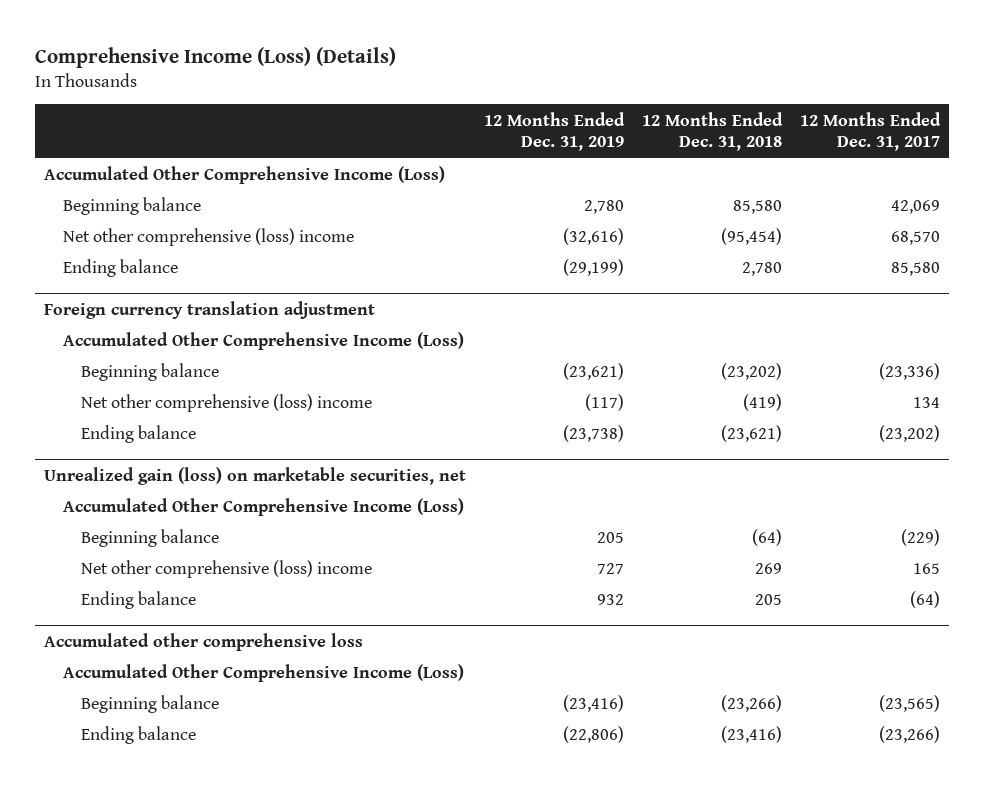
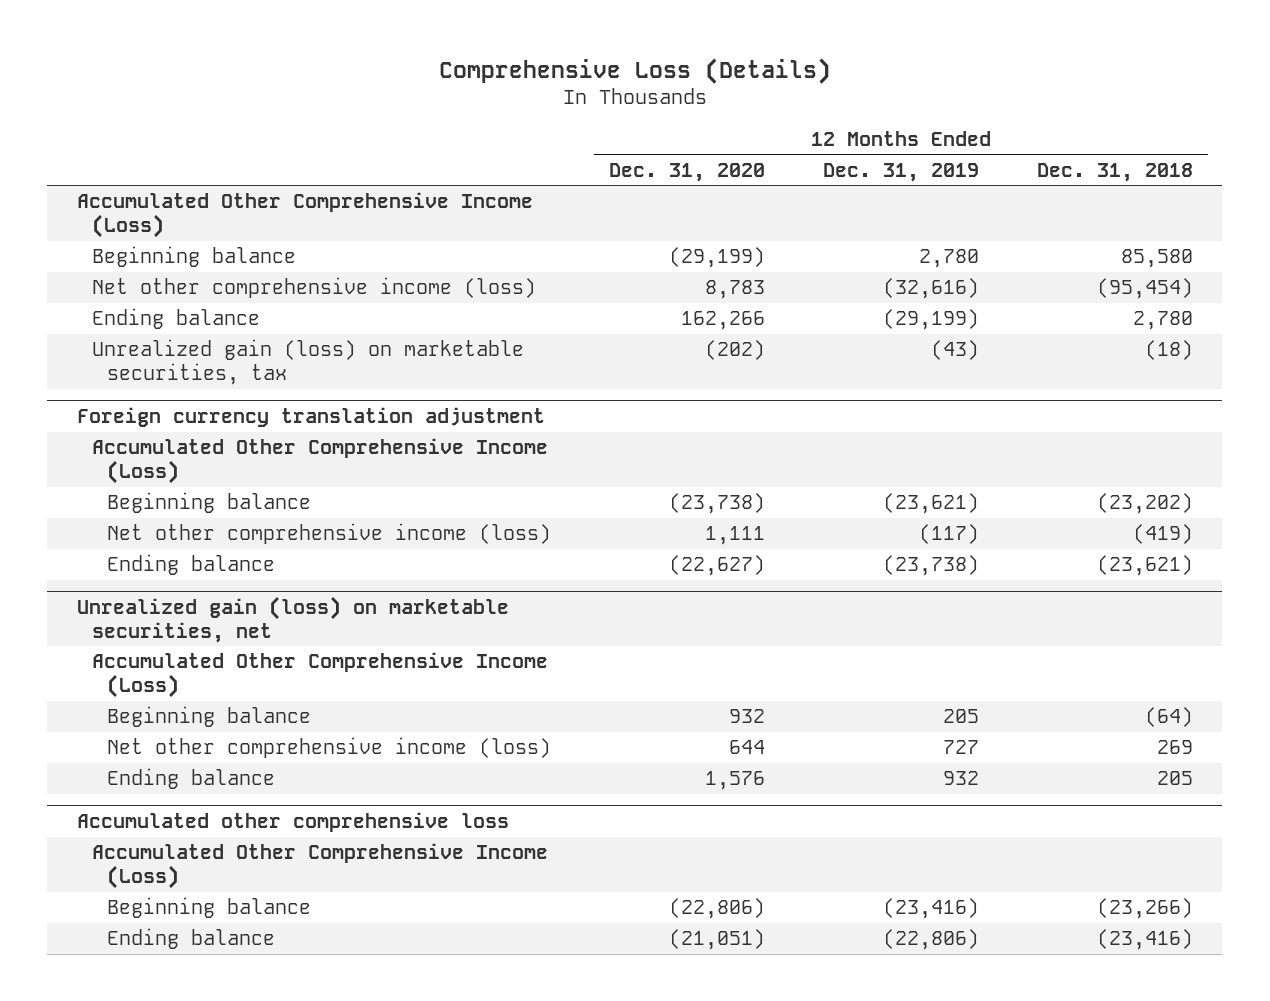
- Comprehensive Income (Loss) (Details)
+ Comprehensive Loss (Details)
- | 12 Months Ended Dec. 31, 2019 | 12 Months Ended Dec. 31, 2018 | 12 Months Ended Dec. 31, 2017
+ | 12 Months Ended Dec. 31, 2020 | 12 Months Ended Dec. 31, 2019 | 12 Months Ended Dec. 31, 2018
- Net other comprehensive (loss) income | (32,616) | (95,454) | 68,570
+ Net other comprehensive income (loss) | 8,783 | (32,616) | (95,454)
+ Unrealized gain (loss) on marketable securities, tax | (202) | (43) | (18)
@ Foreign currency translation adjustment
- Net other comprehensive (loss) income | (117) | (419) | 134
+ Net other comprehensive income (loss) | 1,111 | (117) | (419)
@ Unrealized gain (loss) on marketable securities, net
- Net other comprehensive (loss) income | 727 | 269 | 165
+ Net other comprehensive income (loss) | 644 | 727 | 269

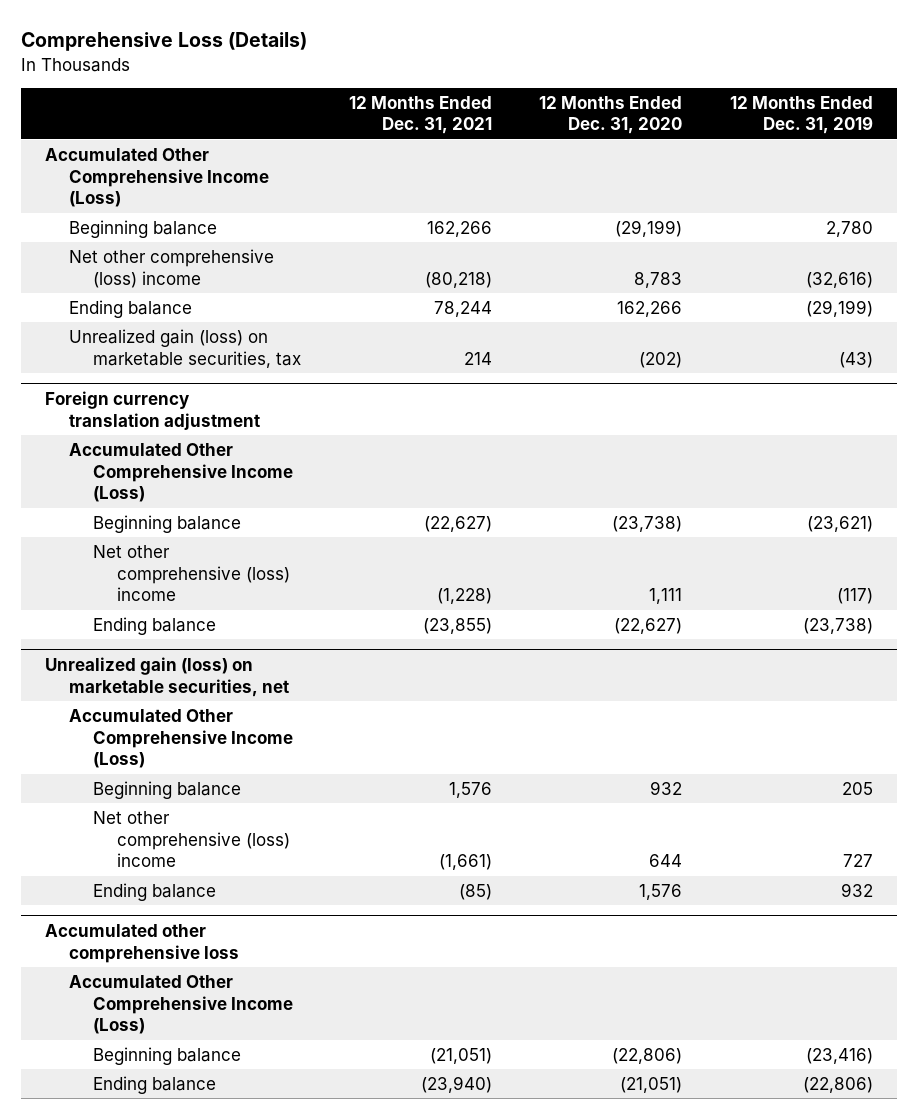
- | 12 Months Ended Dec. 31, 2020 | 12 Months Ended Dec. 31, 2019 | 12 Months Ended Dec. 31, 2018
+ | 12 Months Ended Dec. 31, 2021 | 12 Months Ended Dec. 31, 2020 | 12 Months Ended Dec. 31, 2019
- Net other comprehensive income (loss) | 8,783 | (32,616) | (95,454)
+ Net other comprehensive (loss) income | (80,218) | 8,783 | (32,616)
@ Foreign currency translation adjustment
- Net other comprehensive income (loss) | 1,111 | (117) | (419)
+ Net other comprehensive (loss) income | (1,228) | 1,111 | (117)
@ Unrealized gain (loss) on marketable securities, net
- Net other comprehensive income (loss) | 644 | 727 | 269
+ Net other comprehensive (loss) income | (1,661) | 644 | 727

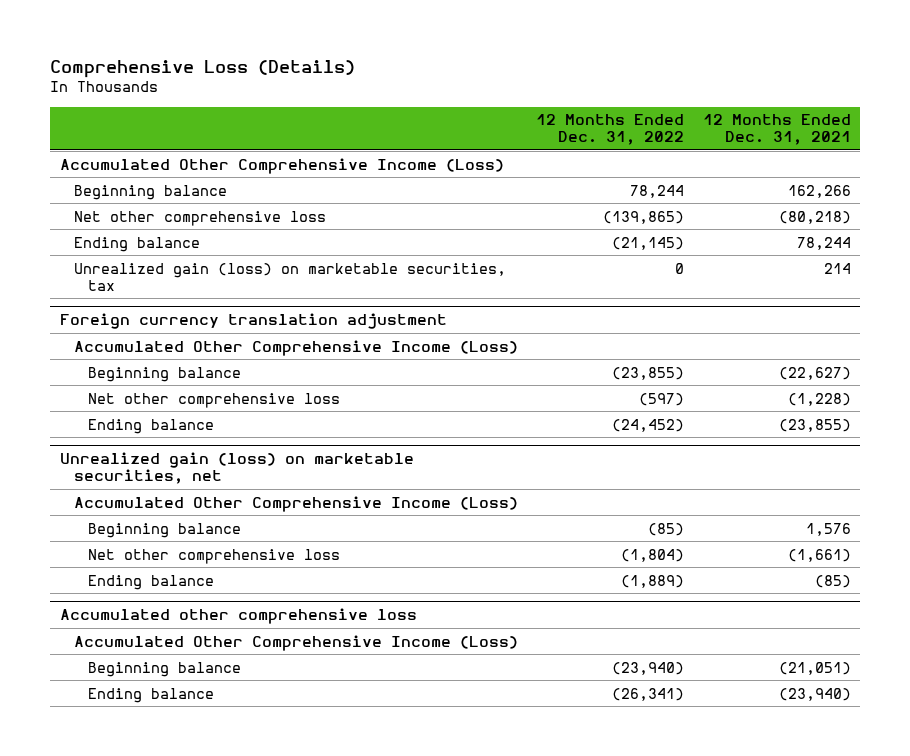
- | 12 Months Ended Dec. 31, 2021 | 12 Months Ended Dec. 31, 2020 | 12 Months Ended Dec. 31, 2019
+ | 12 Months Ended Dec. 31, 2022 | 12 Months Ended Dec. 31, 2021
- Net other comprehensive (loss) income | (80,218) | 8,783 | (32,616)
+ Net other comprehensive loss | (139,865) | (80,218)
@ Foreign currency translation adjustment
- Net other comprehensive (loss) income | (1,228) | 1,111 | (117)
+ Net other comprehensive loss | (597) | (1,228)
@ Unrealized gain (loss) on marketable securities, net
- Net other comprehensive (loss) income | (1,661) | 644 | 727
+ Net other comprehensive loss | (1,804) | (1,661)

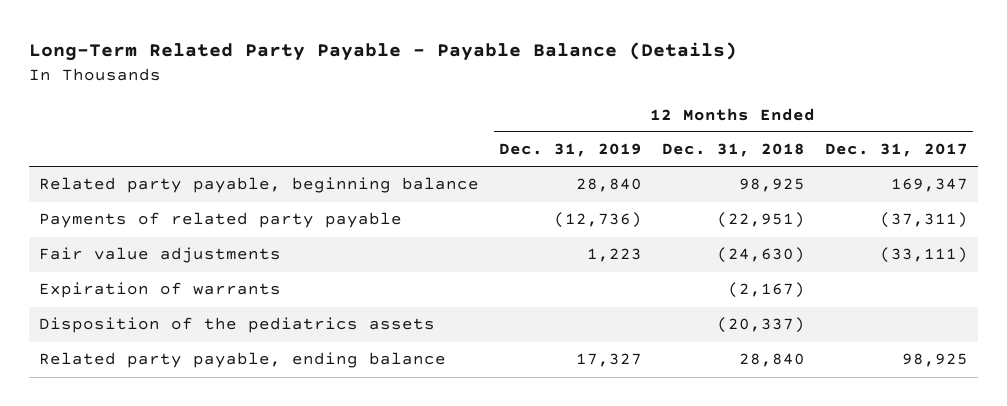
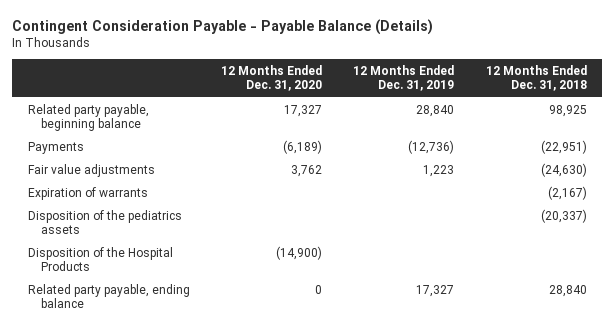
- Long-Term Related Party Payable - Payable Balance (Details)
+ Contingent Consideration Payable - Payable Balance (Details)
- | 12 Months Ended Dec. 31, 2019 | 12 Months Ended Dec. 31, 2018 | 12 Months Ended Dec. 31, 2017
+ | 12 Months Ended Dec. 31, 2020 | 12 Months Ended Dec. 31, 2019 | 12 Months Ended Dec. 31, 2018
- Payments of related party payable | (12,736) | (22,951) | (37,311)
+ Payments | (6,189) | (12,736) | (22,951)
+ Disposition of the Hospital Products | (14,900) | |

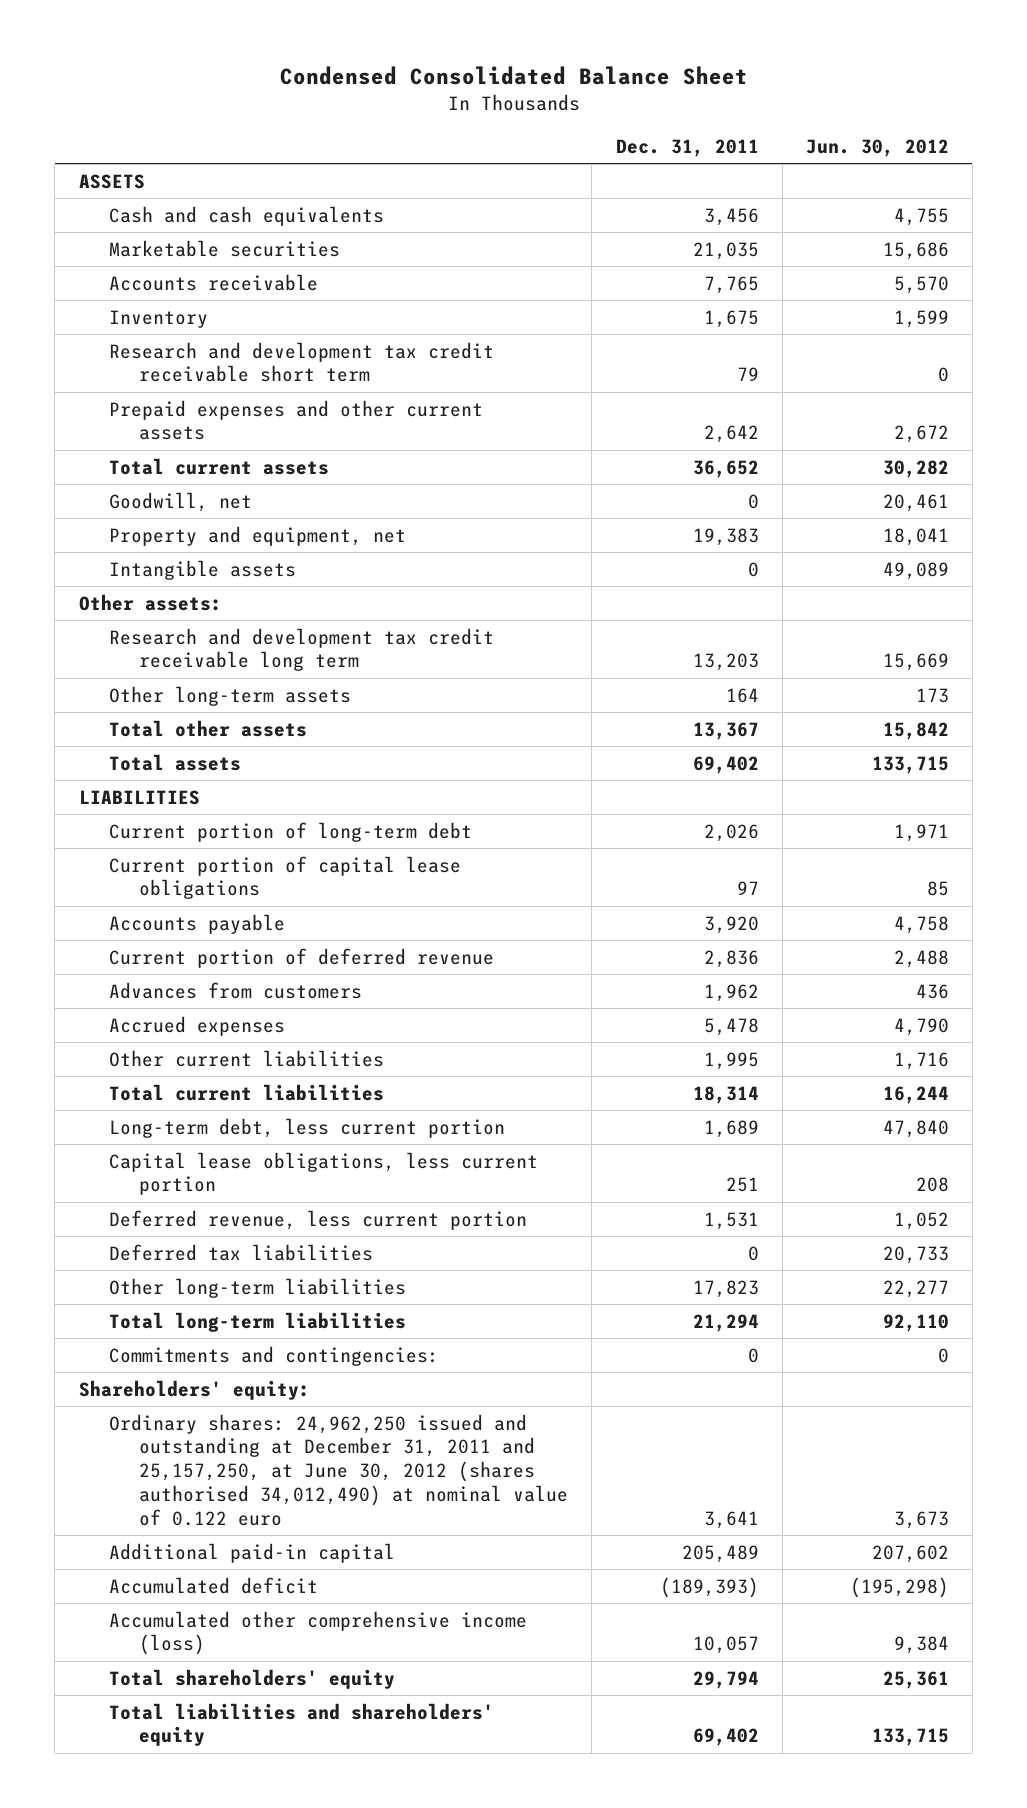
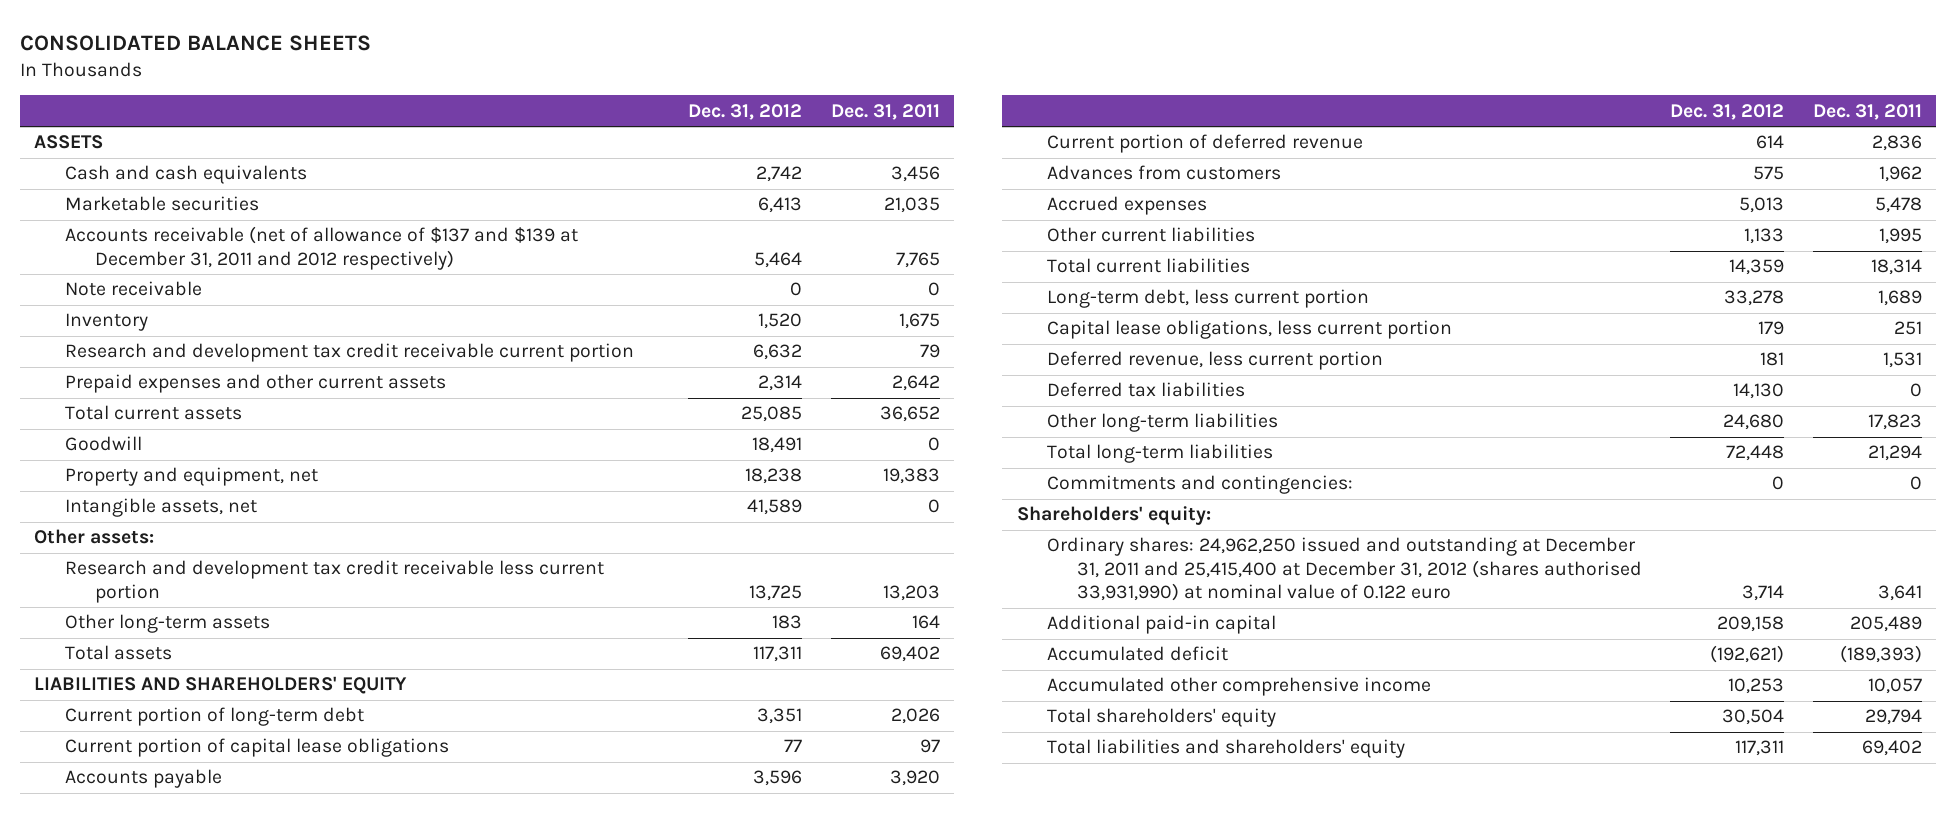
- Condensed Consolidated Balance Sheet
+ CONSOLIDATED BALANCE SHEETS
- | Dec. 31, 2011 | Jun. 30, 2012
+ | Dec. 31, 2012 | Dec. 31, 2011
- Accounts receivable | 7,765 | 5,570
+ Accounts receivable (net of allowance of $137 and $139 at December 31, 2011 and 2012 respectively) | 5,464 | 7,765
+ Note receivable | 0 | 0
- Research and development tax credit receivable short term | 79 | 0
+ Research and development tax credit receivable current portion | 6,632 | 79
- Goodwill, net | 0 | 20,461
+ Goodwill | 18,491 | 0
- Intangible assets | 0 | 49,089
+ Intangible assets, net | 41,589 | 0
- Research and development tax credit receivable long term | 13,203 | 15,669
+ Research and development tax credit receivable less current portion | 13,725 | 13,203
- Total other assets | 13,367 | 15,842
- LIABILITIES
+ LIABILITIES AND SHAREHOLDERS' EQUITY
- Ordinary shares: 24,962,250 issued and outstanding at December 31, 2011 and 25,157,250, at June 30, 2012 (shares authorised 34,012,490) at nominal value of 0.122 euro | 3,641 | 3,673
+ Ordinary shares: 24,962,250 issued and outstanding at December 31, 2011 and 25,415,400 at December 31, 2012 (shares authorised 33,931,990) at nominal value of 0.122 euro | 3,714 | 3,641
- Accumulated other comprehensive income (loss) | 10,057 | 9,384
+ Accumulated other comprehensive income | 10,253 | 10,057

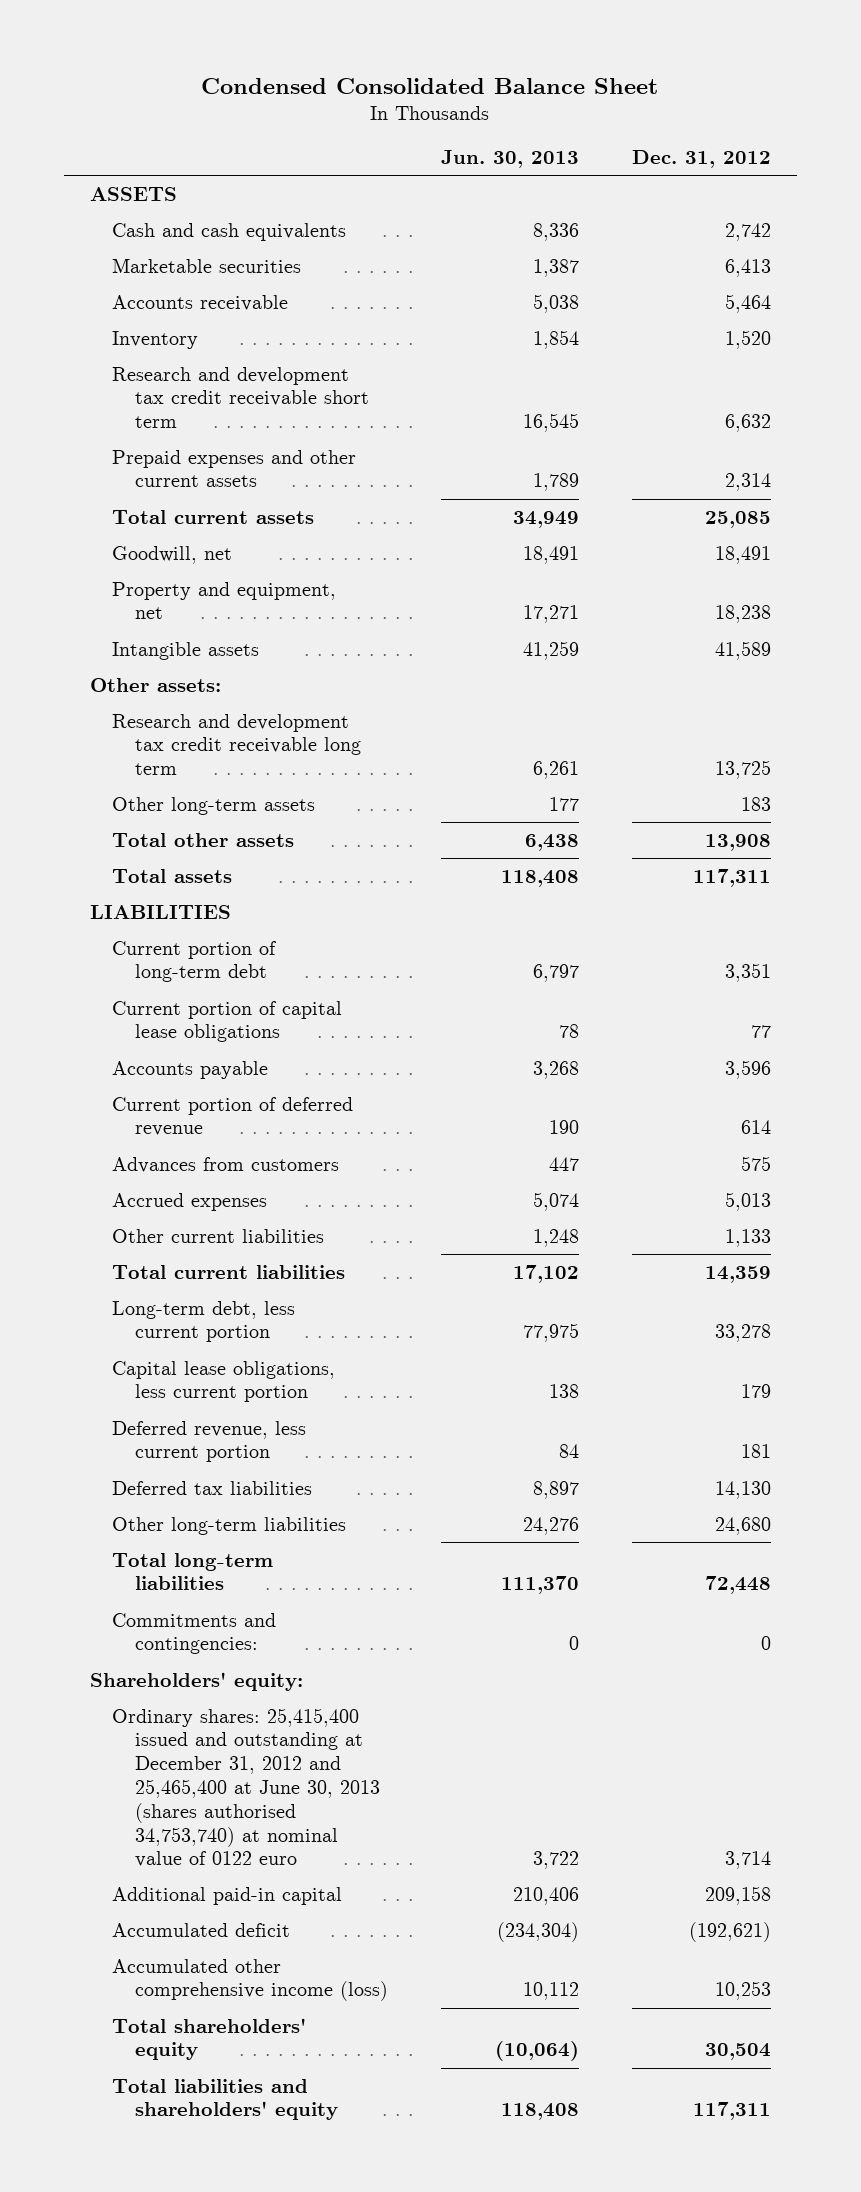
- CONSOLIDATED BALANCE SHEETS
+ Condensed Consolidated Balance Sheet
- | Dec. 31, 2012 | Dec. 31, 2011
+ | Jun. 30, 2013 | Dec. 31, 2012
- Accounts receivable (net of allowance of $137 and $139 at December 31, 2011 and 2012 respectively) | 5,464 | 7,765
- Note receivable | 0 | 0
+ Accounts receivable | 5,038 | 5,464
- Research and development tax credit receivable current portion | 6,632 | 79
+ Research and development tax credit receivable short term | 16,545 | 6,632
- Goodwill | 18,491 | 0
+ Goodwill, net | 18,491 | 18,491
- Intangible assets, net | 41,589 | 0
+ Intangible assets | 41,259 | 41,589
- Research and development tax credit receivable less current portion | 13,725 | 13,203
+ Research and development tax credit receivable long term | 6,261 | 13,725
+ Total other assets | 6,438 | 13,908
- LIABILITIES AND SHAREHOLDERS' EQUITY
+ LIABILITIES
- Ordinary shares: 24,962,250 issued and outstanding at December 31, 2011 and 25,415,400 at December 31, 2012 (shares authorised 33,931,990) at nominal value of 0.122 euro | 3,714 | 3,641
+ Ordinary shares: 25,415,400 issued and outstanding at December 31, 2012 and 25,465,400 at June 30, 2013 (shares authorised 34,753,740) at nominal value of 0122 euro | 3,722 | 3,714
- Accumulated other comprehensive income | 10,253 | 10,057
+ Accumulated other comprehensive income (loss) | 10,112 | 10,253

